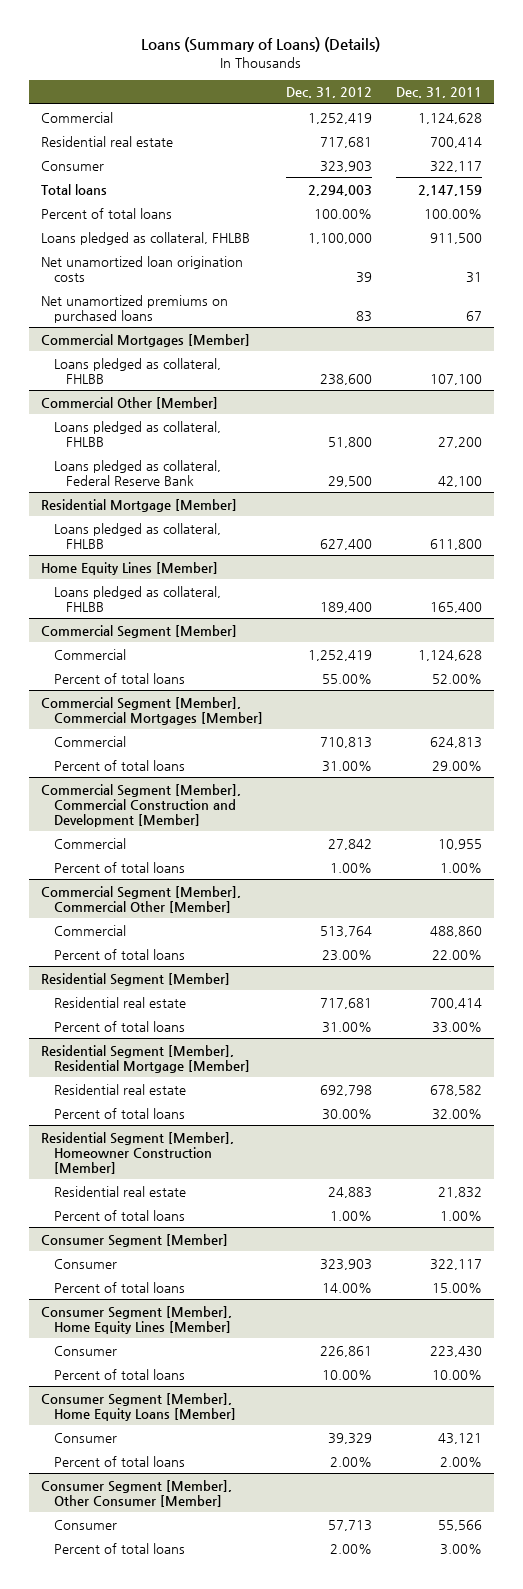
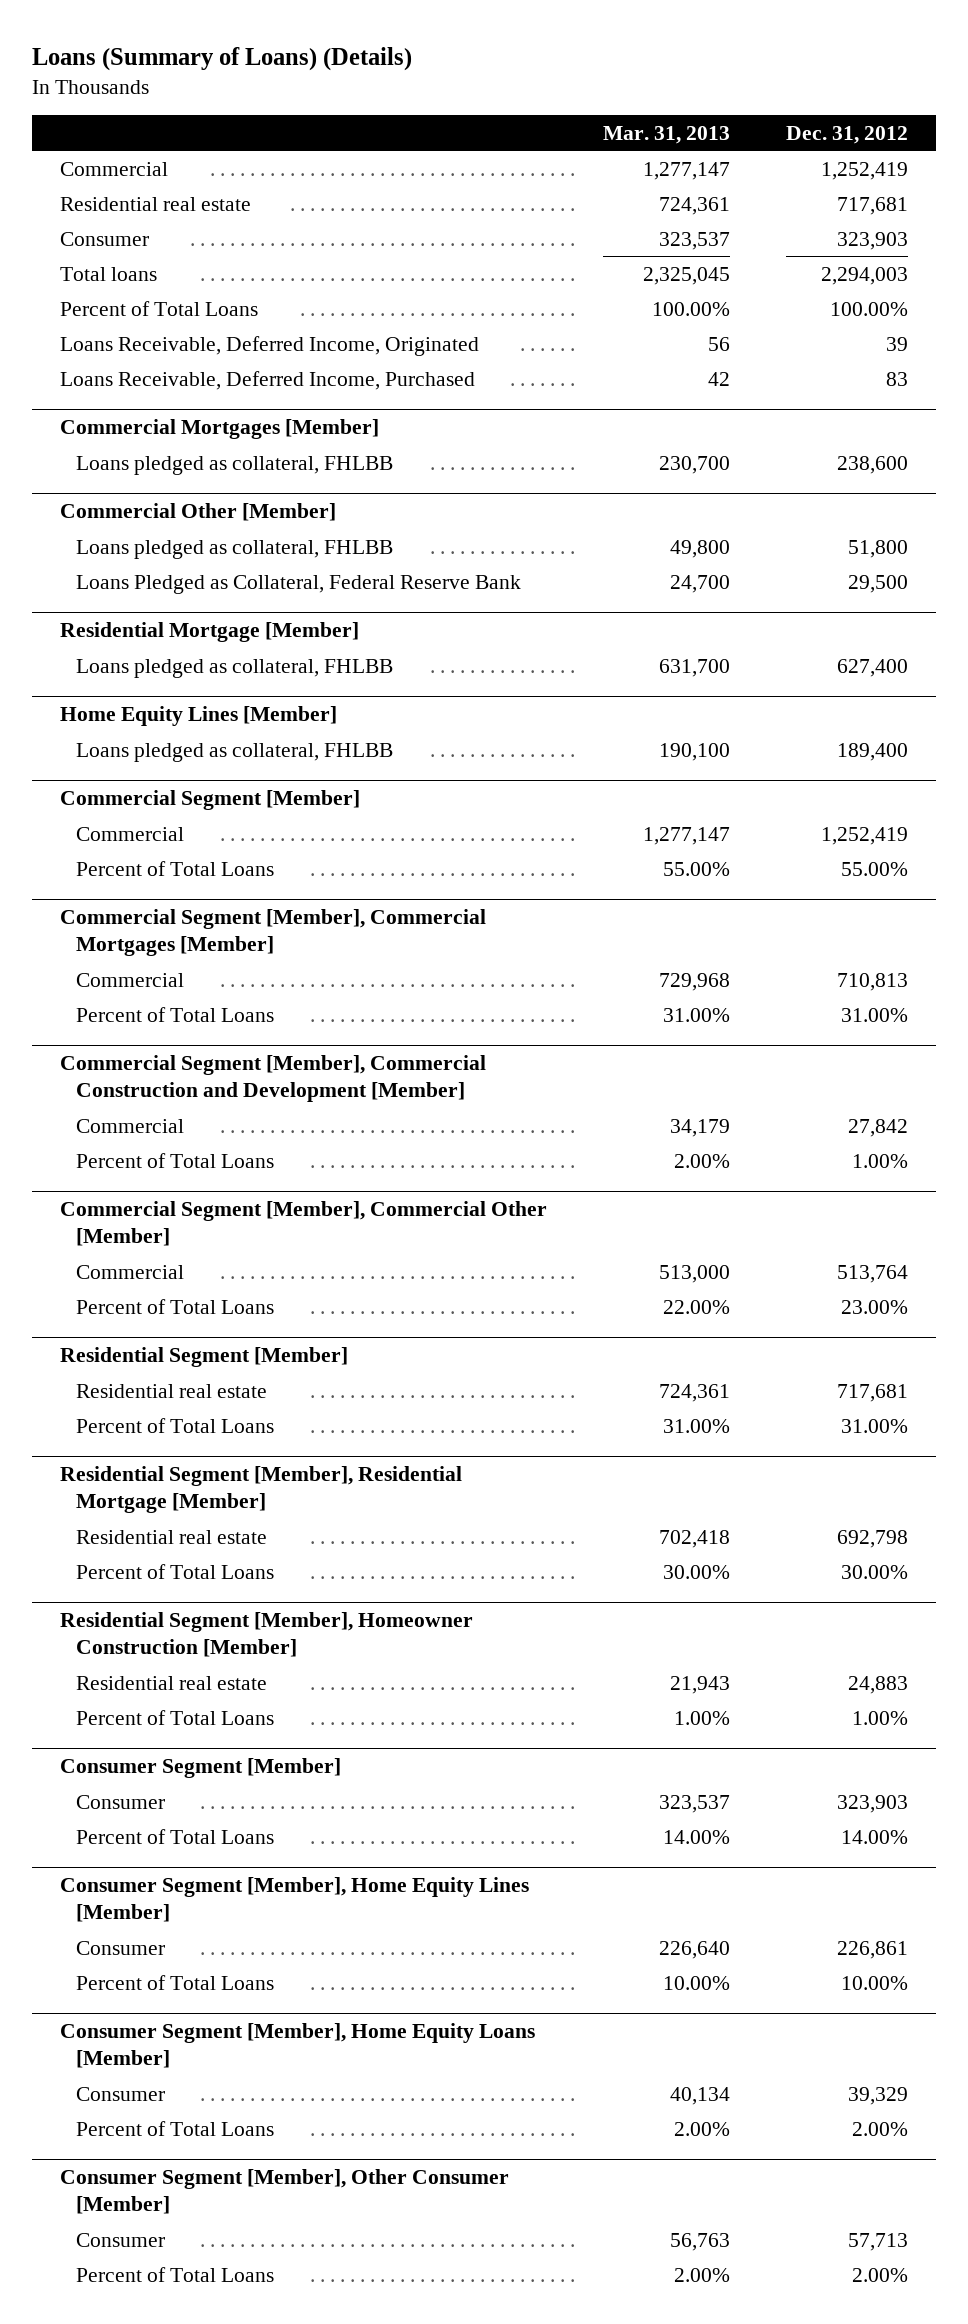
- | Dec. 31, 2012 | Dec. 31, 2011
+ | Mar. 31, 2013 | Dec. 31, 2012
- Percent of total loans | 100.00% | 100.00%
- Loans pledged as collateral, FHLBB | 1,100,000 | 911,500
- Net unamortized loan origination costs | 39 | 31
- Net unamortized premiums on purchased loans | 83 | 67
+ Percent of Total Loans | 100.00% | 100.00%
+ Loans Receivable, Deferred Income, Originated | 56 | 39
+ Loans Receivable, Deferred Income, Purchased | 42 | 83
@ Commercial Other [Member]
- Loans pledged as collateral, Federal Reserve Bank | 29,500 | 42,100
+ Loans Pledged as Collateral, Federal Reserve Bank | 24,700 | 29,500
@ Commercial Segment [Member]
- Percent of total loans | 55.00% | 52.00%
+ Percent of Total Loans | 55.00% | 55.00%
@ Commercial Segment [Member], Commercial Mortgages [Member]
- Percent of total loans | 31.00% | 29.00%
+ Percent of Total Loans | 31.00% | 31.00%
@ Commercial Segment [Member], Commercial Construction and Development [Member]
- Percent of total loans | 1.00% | 1.00%
+ Percent of Total Loans | 2.00% | 1.00%
@ Commercial Segment [Member], Commercial Other [Member]
- Percent of total loans | 23.00% | 22.00%
+ Percent of Total Loans | 22.00% | 23.00%
@ Residential Segment [Member]
- Percent of total loans | 31.00% | 33.00%
+ Percent of Total Loans | 31.00% | 31.00%
@ Residential Segment [Member], Residential Mortgage [Member]
- Percent of total loans | 30.00% | 32.00%
+ Percent of Total Loans | 30.00% | 30.00%
@ Residential Segment [Member], Homeowner Construction [Member]
- Percent of total loans | 1.00% | 1.00%
+ Percent of Total Loans | 1.00% | 1.00%
@ Consumer Segment [Member]
- Percent of total loans | 14.00% | 15.00%
+ Percent of Total Loans | 14.00% | 14.00%
@ Consumer Segment [Member], Home Equity Lines [Member]
- Percent of total loans | 10.00% | 10.00%
+ Percent of Total Loans | 10.00% | 10.00%
@ Consumer Segment [Member], Home Equity Loans [Member]
- Percent of total loans | 2.00% | 2.00%
+ Percent of Total Loans | 2.00% | 2.00%
@ Consumer Segment [Member], Other Consumer [Member]
- Percent of total loans | 2.00% | 3.00%
+ Percent of Total Loans | 2.00% | 2.00%

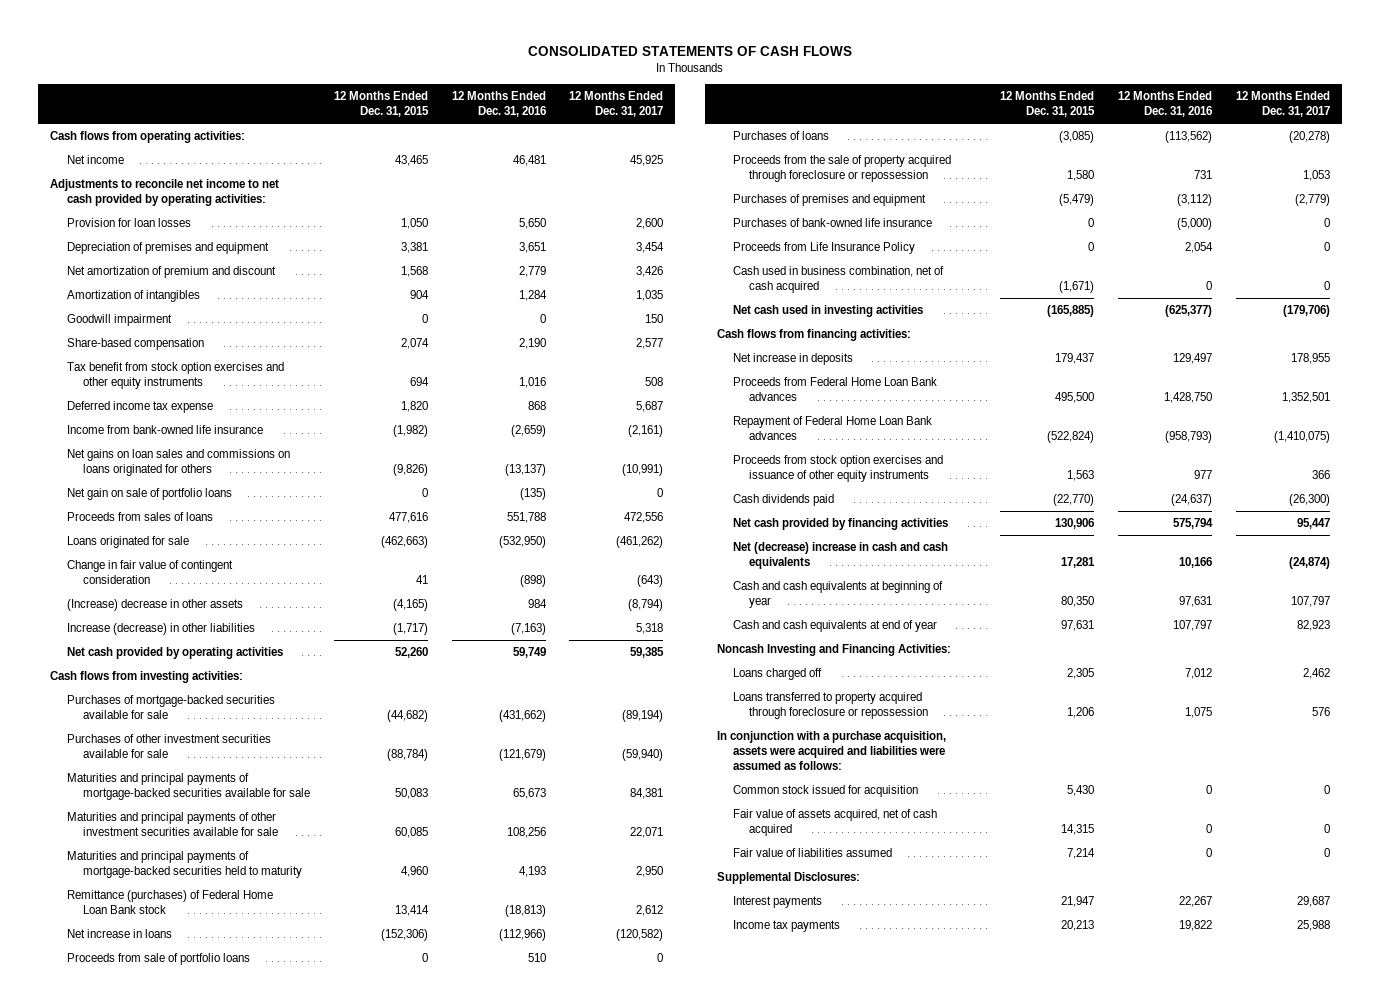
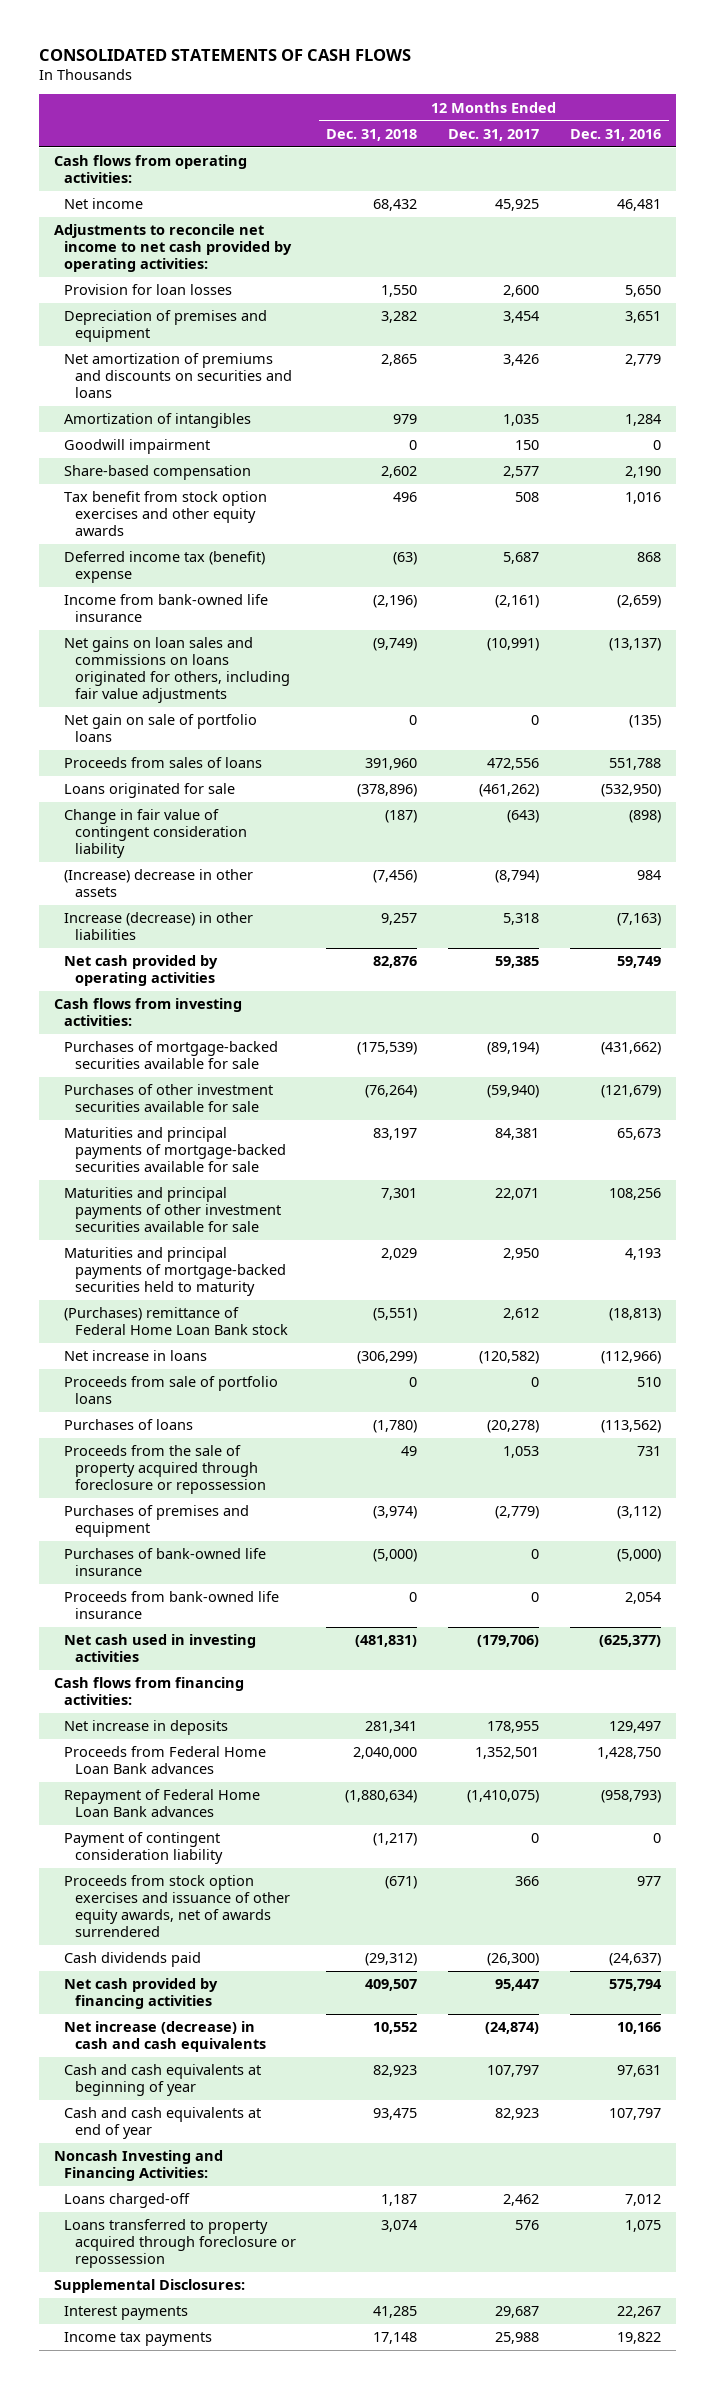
- | 12 Months Ended Dec. 31, 2015 | 12 Months Ended Dec. 31, 2016 | 12 Months Ended Dec. 31, 2017
+ | 12 Months Ended Dec. 31, 2018 | 12 Months Ended Dec. 31, 2017 | 12 Months Ended Dec. 31, 2016
- Net amortization of premium and discount | 1,568 | 2,779 | 3,426
+ Net amortization of premiums and discounts on securities and loans | 2,865 | 3,426 | 2,779
- Tax benefit from stock option exercises and other equity instruments | 694 | 1,016 | 508
- Deferred income tax expense | 1,820 | 868 | 5,687
+ Tax benefit from stock option exercises and other equity awards | 496 | 508 | 1,016
+ Deferred income tax (benefit) expense | (63) | 5,687 | 868
- Net gains on loan sales and commissions on loans originated for others | (9,826) | (13,137) | (10,991)
+ Net gains on loan sales and commissions on loans originated for others, including fair value adjustments | (9,749) | (10,991) | (13,137)
- Change in fair value of contingent consideration | 41 | (898) | (643)
+ Change in fair value of contingent consideration liability | (187) | (643) | (898)
- Remittance (purchases) of Federal Home Loan Bank stock | 13,414 | (18,813) | 2,612
+ (Purchases) remittance of Federal Home Loan Bank stock | (5,551) | 2,612 | (18,813)
- Proceeds from Life Insurance Policy | 0 | 2,054 | 0
- Cash used in business combination, net of cash acquired | (1,671) | 0 | 0
+ Proceeds from bank-owned life insurance | 0 | 0 | 2,054
- Proceeds from stock option exercises and issuance of other equity instruments | 1,563 | 977 | 366
+ Payment of contingent consideration liability | (1,217) | 0 | 0
+ Proceeds from stock option exercises and issuance of other equity awards, net of awards surrendered | (671) | 366 | 977
- Net (decrease) increase in cash and cash equivalents | 17,281 | 10,166 | (24,874)
+ Net increase (decrease) in cash and cash equivalents | 10,552 | (24,874) | 10,166
- Loans charged off | 2,305 | 7,012 | 2,462
+ Loans charged-off | 1,187 | 2,462 | 7,012
- In conjunction with a purchase acquisition, assets were acquired and liabilities were assumed as follows:
- Common stock issued for acquisition | 5,430 | 0 | 0
- Fair value of assets acquired, net of cash acquired | 14,315 | 0 | 0
- Fair value of liabilities assumed | 7,214 | 0 | 0

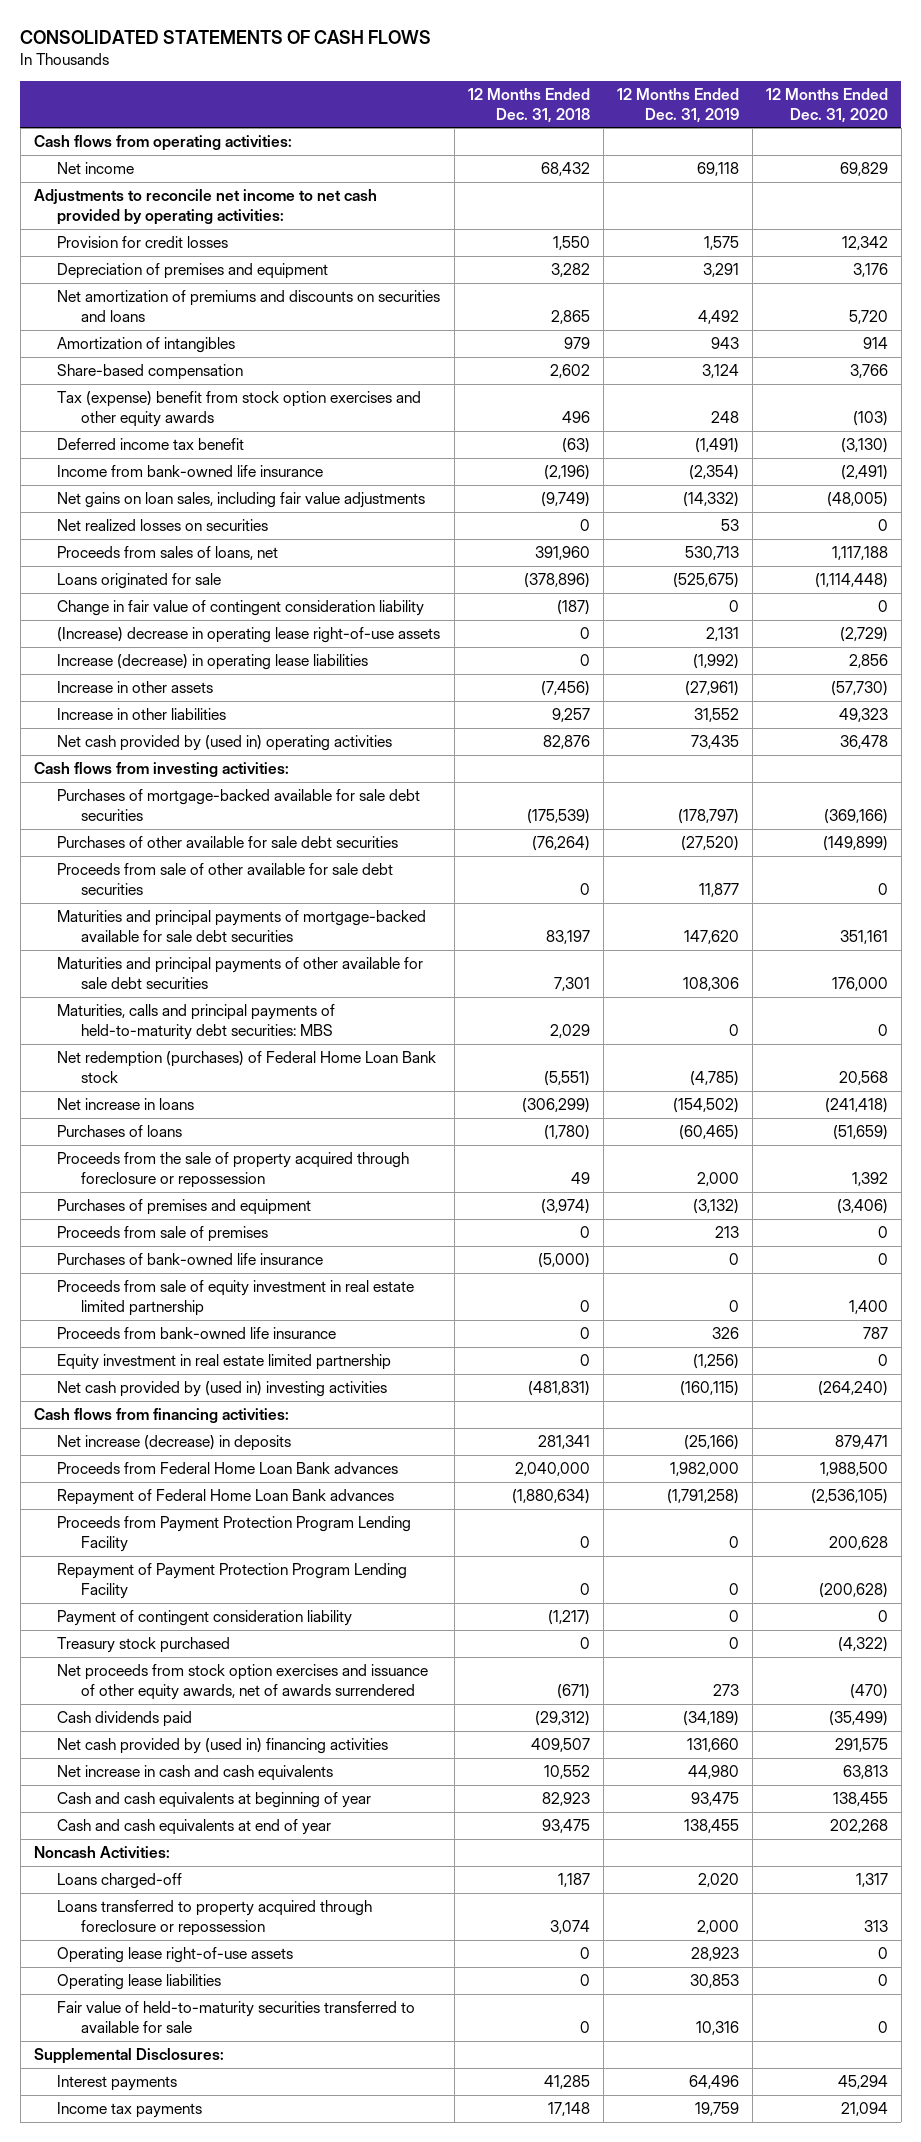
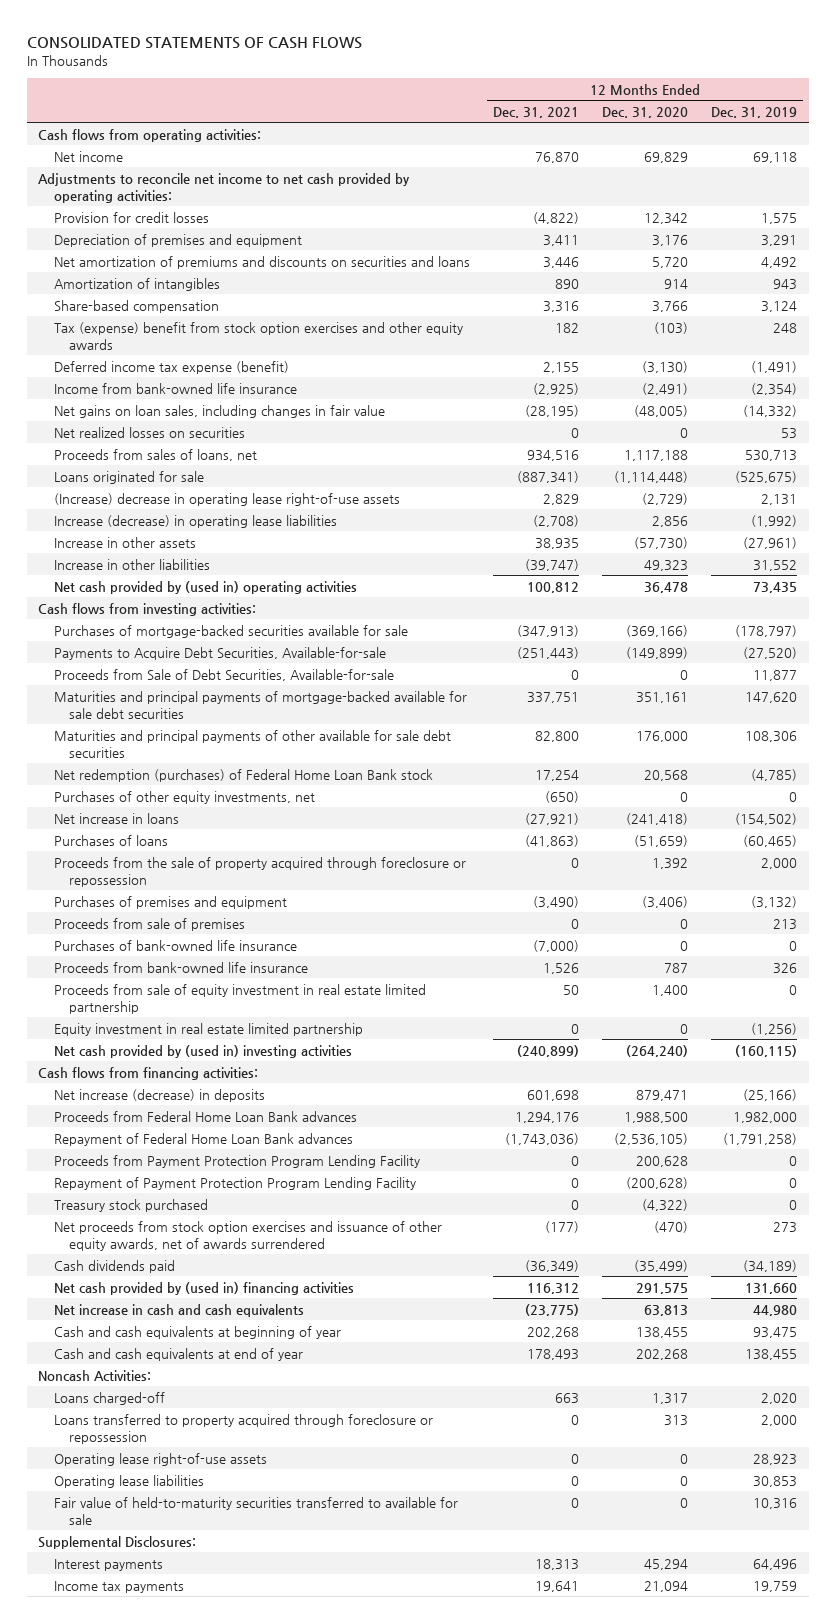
- | 12 Months Ended Dec. 31, 2018 | 12 Months Ended Dec. 31, 2019 | 12 Months Ended Dec. 31, 2020
+ | 12 Months Ended Dec. 31, 2021 | 12 Months Ended Dec. 31, 2020 | 12 Months Ended Dec. 31, 2019
- Deferred income tax benefit | (63) | (1,491) | (3,130)
+ Deferred income tax expense (benefit) | 2,155 | (3,130) | (1,491)
- Net gains on loan sales, including fair value adjustments | (9,749) | (14,332) | (48,005)
+ Net gains on loan sales, including changes in fair value | (28,195) | (48,005) | (14,332)
- Change in fair value of contingent consideration liability | (187) | 0 | 0
- Purchases of mortgage-backed available for sale debt securities | (175,539) | (178,797) | (369,166)
- Purchases of other available for sale debt securities | (76,264) | (27,520) | (149,899)
- Proceeds from sale of other available for sale debt securities | 0 | 11,877 | 0
+ Purchases of mortgage-backed securities available for sale | (347,913) | (369,166) | (178,797)
+ Payments to Acquire Debt Securities, Available-for-sale | (251,443) | (149,899) | (27,520)
+ Proceeds from Sale of Debt Securities, Available-for-sale | 0 | 0 | 11,877
- Maturities, calls and principal payments of held-to-maturity debt securities: MBS | 2,029 | 0 | 0
+ Purchases of other equity investments, net | (650) | 0 | 0
moved down: Proceeds from sale of equity investment in real estate limited partnership | 50 | 1,400 | 0
- Payment of contingent consideration liability | (1,217) | 0 | 0

